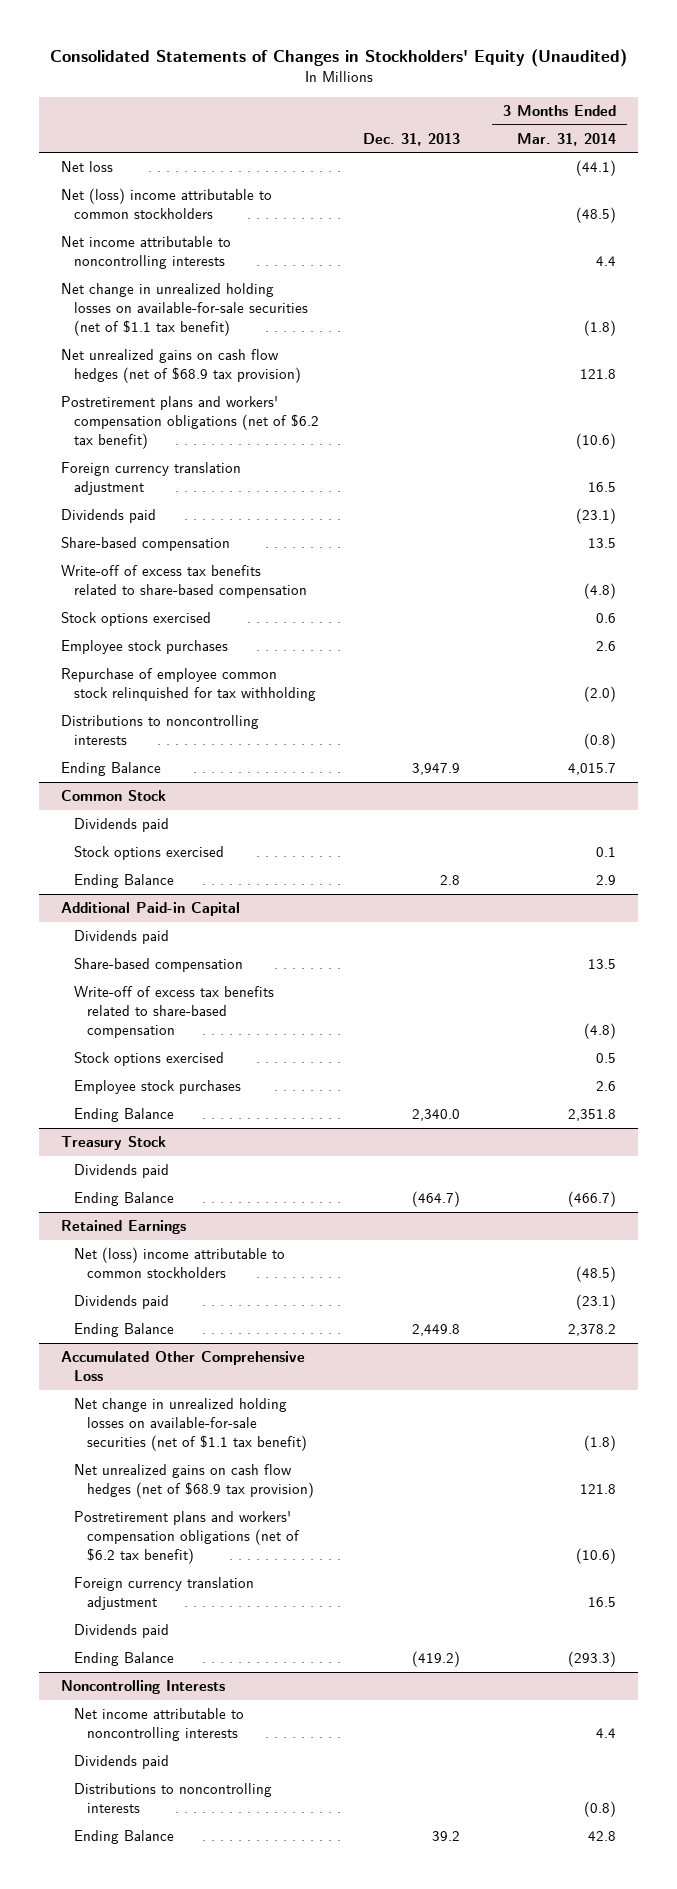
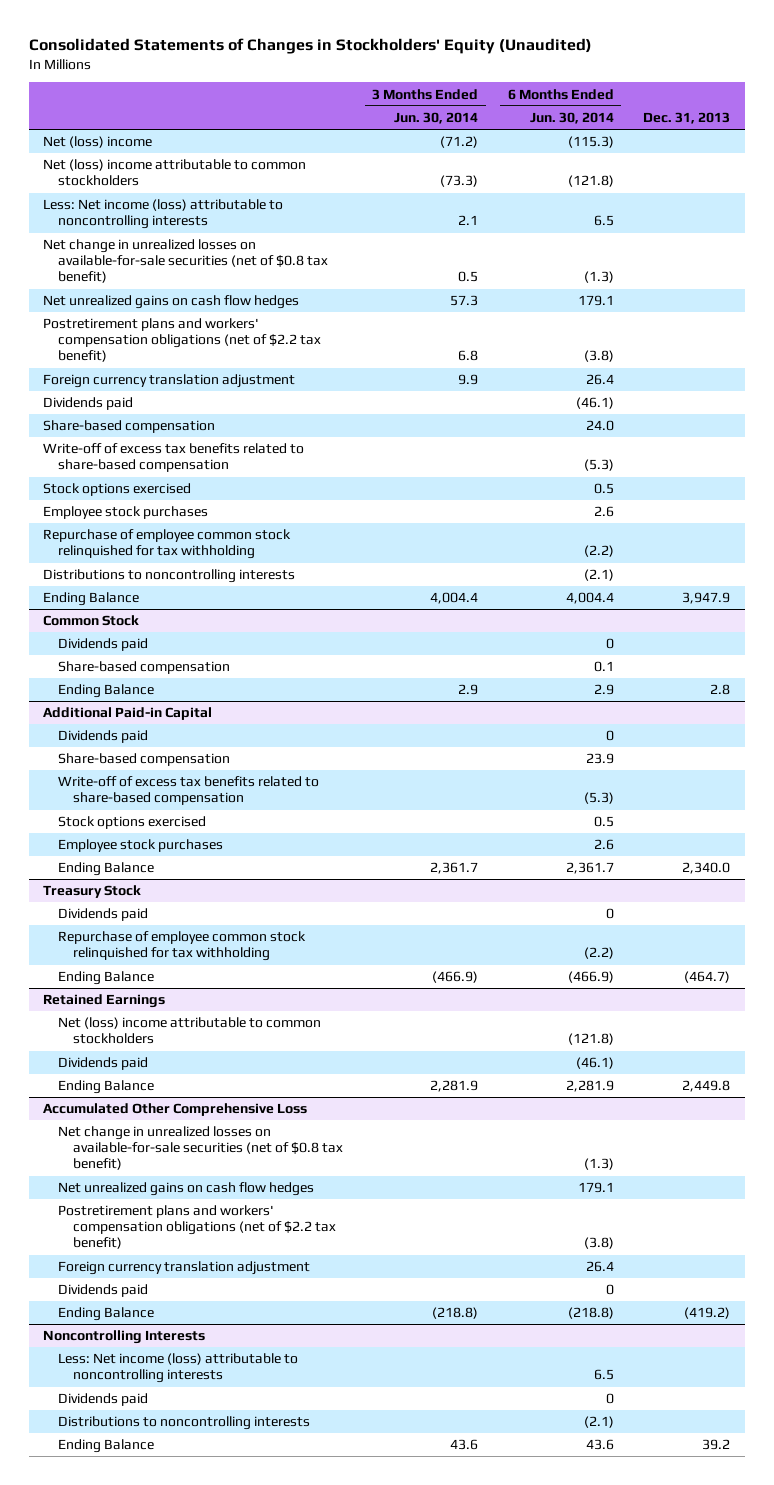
- | Dec. 31, 2013 | 3 Months Ended Mar. 31, 2014
+ | 3 Months Ended Jun. 30, 2014 | 6 Months Ended Jun. 30, 2014 | Dec. 31, 2013
- Net loss | | (44.1)
+ Net (loss) income | (71.2) | (115.3) |
- Net income attributable to noncontrolling interests | | 4.4
- Net change in unrealized holding losses on available-for-sale securities (net of $1.1 tax benefit) | | (1.8)
- Net unrealized gains on cash flow hedges (net of $68.9 tax provision) | | 121.8
- Postretirement plans and workers' compensation obligations (net of $6.2 tax benefit) | | (10.6)
+ Less: Net income (loss) attributable to noncontrolling interests | 2.1 | 6.5 |
+ Net change in unrealized losses on available-for-sale securities (net of $0.8 tax benefit) | 0.5 | (1.3) |
+ Net unrealized gains on cash flow hedges | 57.3 | 179.1 |
+ Postretirement plans and workers' compensation obligations (net of $2.2 tax benefit) | 6.8 | (3.8) |
@ Common Stock
- Stock options exercised | | 0.1
+ Share-based compensation | | 0.1 |
@ Treasury Stock
+ Repurchase of employee common stock relinquished for tax withholding | | (2.2) |
@ Accumulated Other Comprehensive Loss
- Net change in unrealized holding losses on available-for-sale securities (net of $1.1 tax benefit) | | (1.8)
- Net unrealized gains on cash flow hedges (net of $68.9 tax provision) | | 121.8
- Postretirement plans and workers' compensation obligations (net of $6.2 tax benefit) | | (10.6)
+ Net change in unrealized losses on available-for-sale securities (net of $0.8 tax benefit) | | (1.3) |
+ Net unrealized gains on cash flow hedges | | 179.1 |
+ Postretirement plans and workers' compensation obligations (net of $2.2 tax benefit) | | (3.8) |
@ Noncontrolling Interests
- Net income attributable to noncontrolling interests | | 4.4
+ Less: Net income (loss) attributable to noncontrolling interests | | 6.5 |

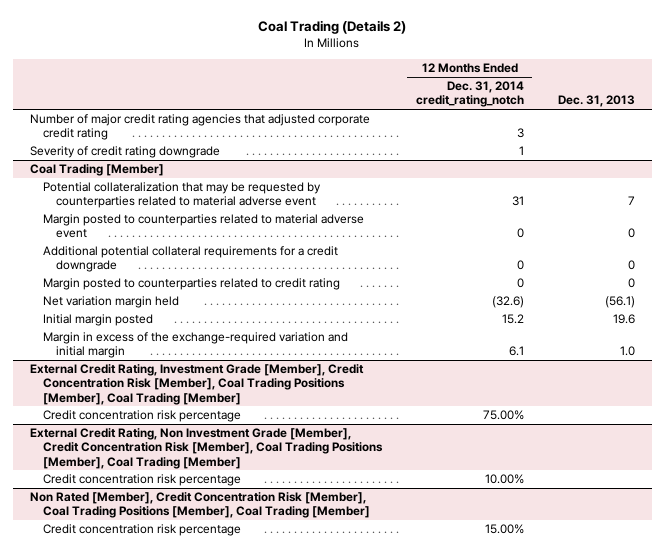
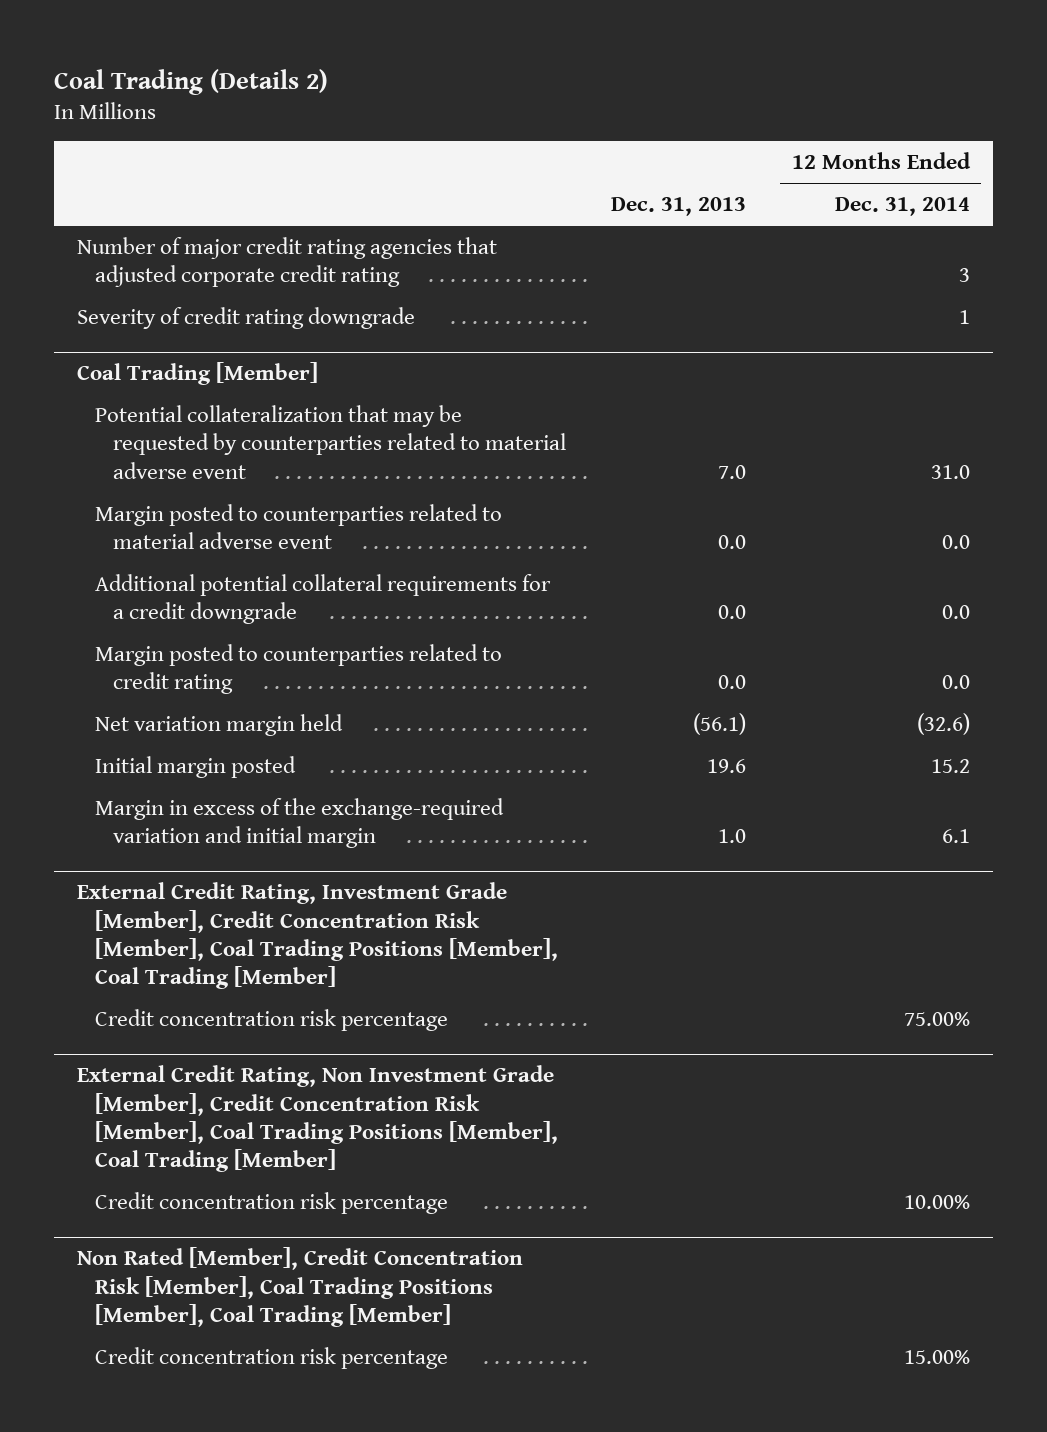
- | 12 Months Ended Dec. 31, 2014 credit_rating_notch | Dec. 31, 2013
+ | Dec. 31, 2013 | 12 Months Ended Dec. 31, 2014
@ Coal Trading [Member]
- Potential collateralization that may be requested by counterparties related to material adverse event | 31 | 7
- Margin posted to counterparties related to material adverse event | 0 | 0
- Additional potential collateral requirements for a credit downgrade | 0 | 0
- Margin posted to counterparties related to credit rating | 0 | 0
+ Potential collateralization that may be requested by counterparties related to material adverse event | 7.0 | 31.0
+ Margin posted to counterparties related to material adverse event | 0.0 | 0.0
+ Additional potential collateral requirements for a credit downgrade | 0.0 | 0.0
+ Margin posted to counterparties related to credit rating | 0.0 | 0.0

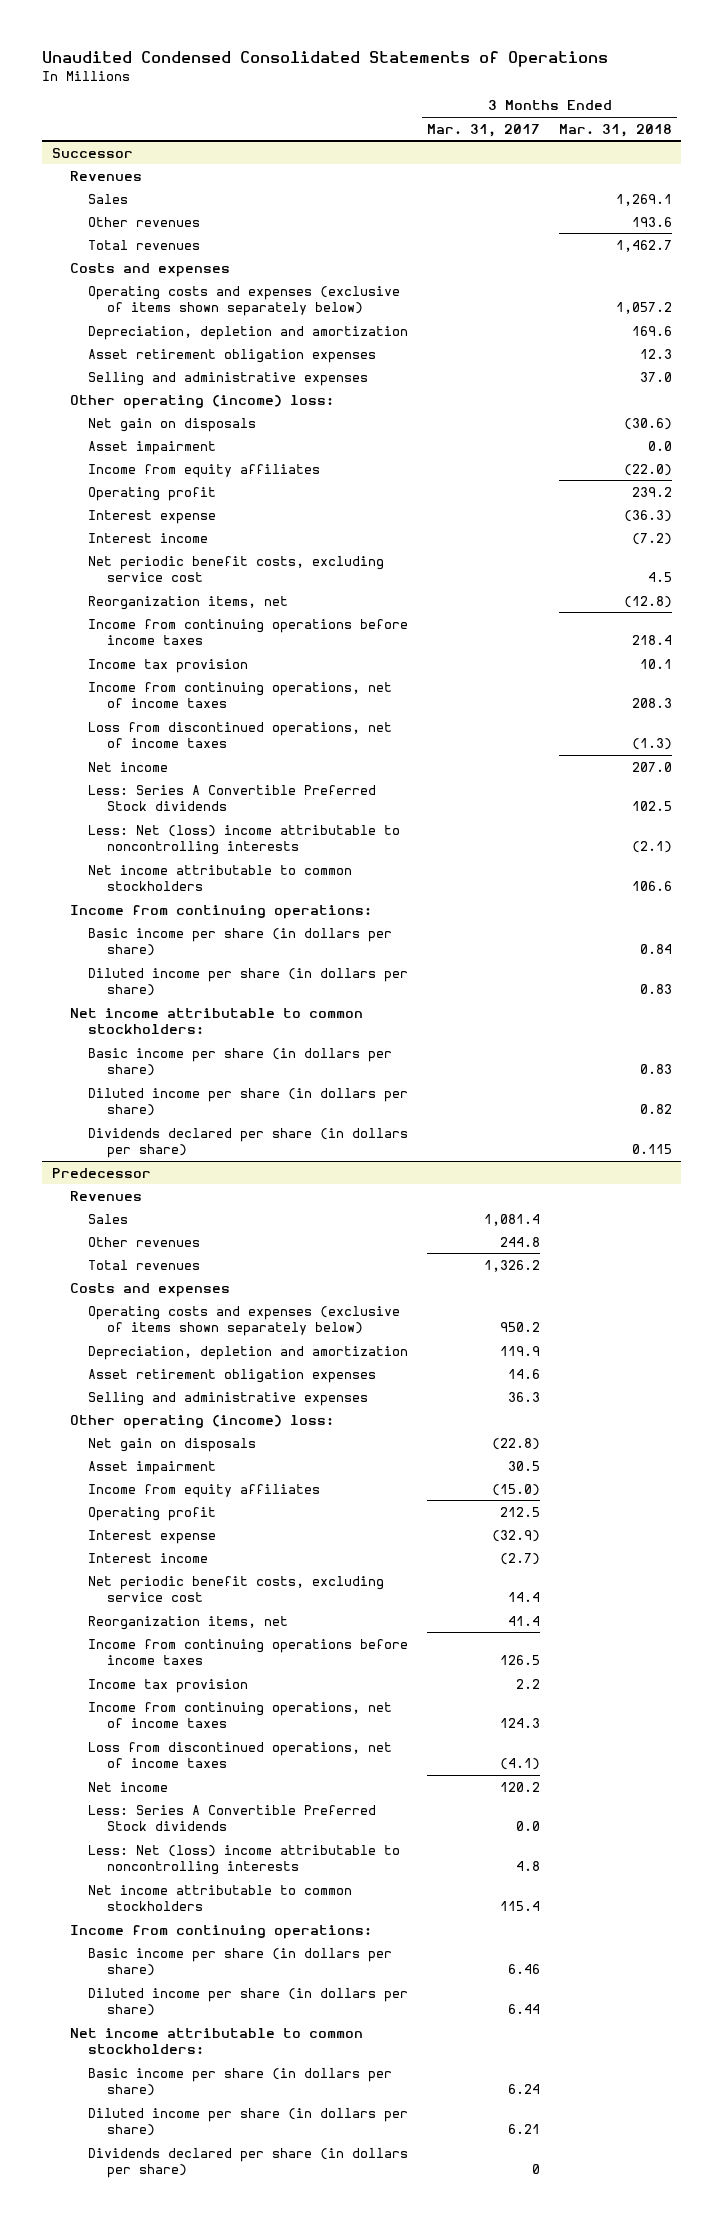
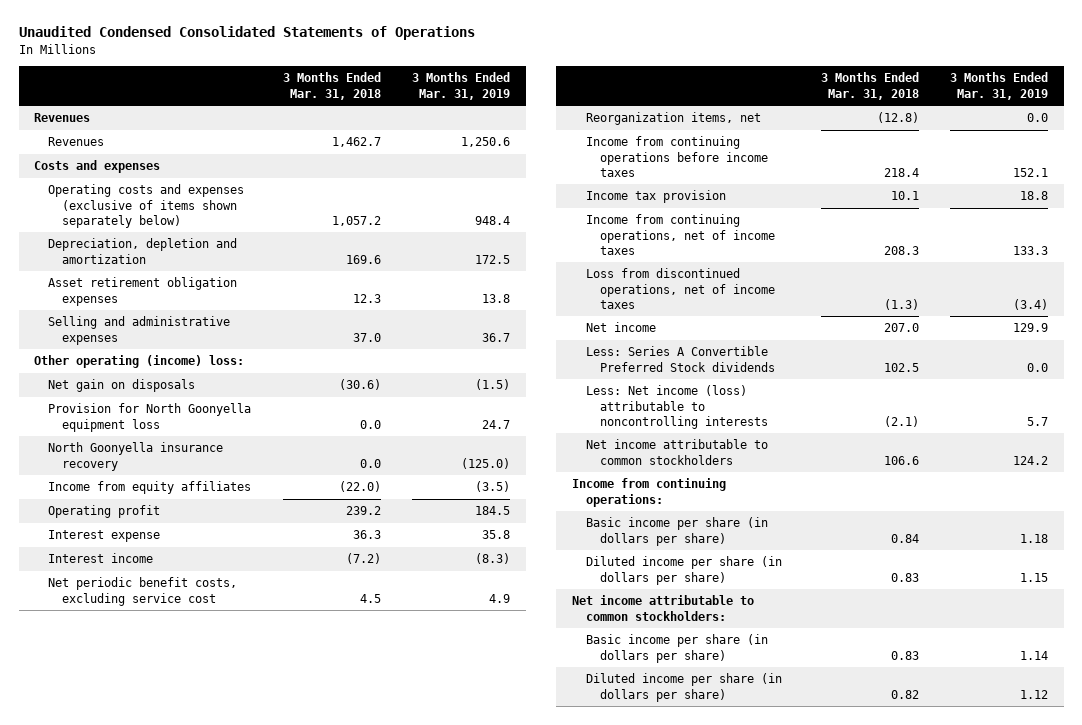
- | 3 Months Ended Mar. 31, 2017 | 3 Months Ended Mar. 31, 2018
+ | 3 Months Ended Mar. 31, 2018 | 3 Months Ended Mar. 31, 2019
- Successor
- Sales | | 1,269.1
- Other revenues | | 193.6
- Total revenues | | 1,462.7
+ Revenues | 1,462.7 | 1,250.6
- Asset impairment | | 0.0
+ Provision for North Goonyella equipment loss | 0.0 | 24.7
+ North Goonyella insurance recovery | 0.0 | (125.0)
- Interest expense | | (36.3)
+ Interest expense | 36.3 | 35.8
- Less: Net (loss) income attributable to noncontrolling interests | | (2.1)
+ Less: Net income (loss) attributable to noncontrolling interests | (2.1) | 5.7
- Dividends declared per share (in dollars per share) | | 0.115
- Predecessor
- Revenues
- Sales | 1,081.4 |
- Other revenues | 244.8 |
- Total revenues | 1,326.2 |
- Costs and expenses
- Operating costs and expenses (exclusive of items shown separately below) | 950.2 |
- Depreciation, depletion and amortization | 119.9 |
- Asset retirement obligation expenses | 14.6 |
- Selling and administrative expenses | 36.3 |
- Other operating (income) loss:
- Net gain on disposals | (22.8) |
- Asset impairment | 30.5 |
- Income from equity affiliates | (15.0) |
- Operating profit | 212.5 |
- Interest expense | (32.9) |
- Interest income | (2.7) |
- Net periodic benefit costs, excluding service cost | 14.4 |
- Reorganization items, net | 41.4 |
- Income from continuing operations before income taxes | 126.5 |
- Income tax provision | 2.2 |
- Income from continuing operations, net of income taxes | 124.3 |
- Loss from discontinued operations, net of income taxes | (4.1) |
- Net income | 120.2 |
- Less: Series A Convertible Preferred Stock dividends | 0.0 |
- Less: Net (loss) income attributable to noncontrolling interests | 4.8 |
- Net income attributable to common stockholders | 115.4 |
- Income from continuing operations:
- Basic income per share (in dollars per share) | 6.46 |
- Diluted income per share (in dollars per share) | 6.44 |
- Net income attributable to common stockholders:
- Basic income per share (in dollars per share) | 6.24 |
- Diluted income per share (in dollars per share) | 6.21 |
- Dividends declared per share (in dollars per share) | 0 |

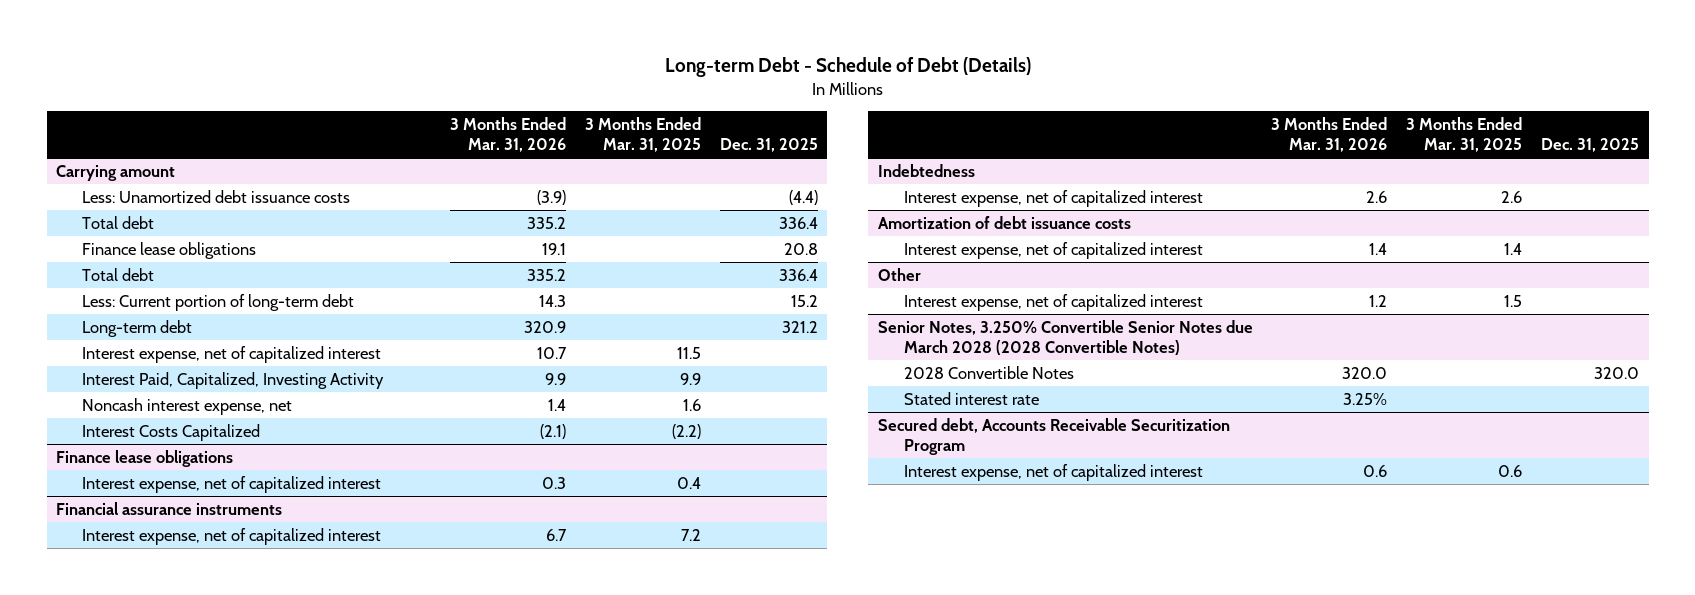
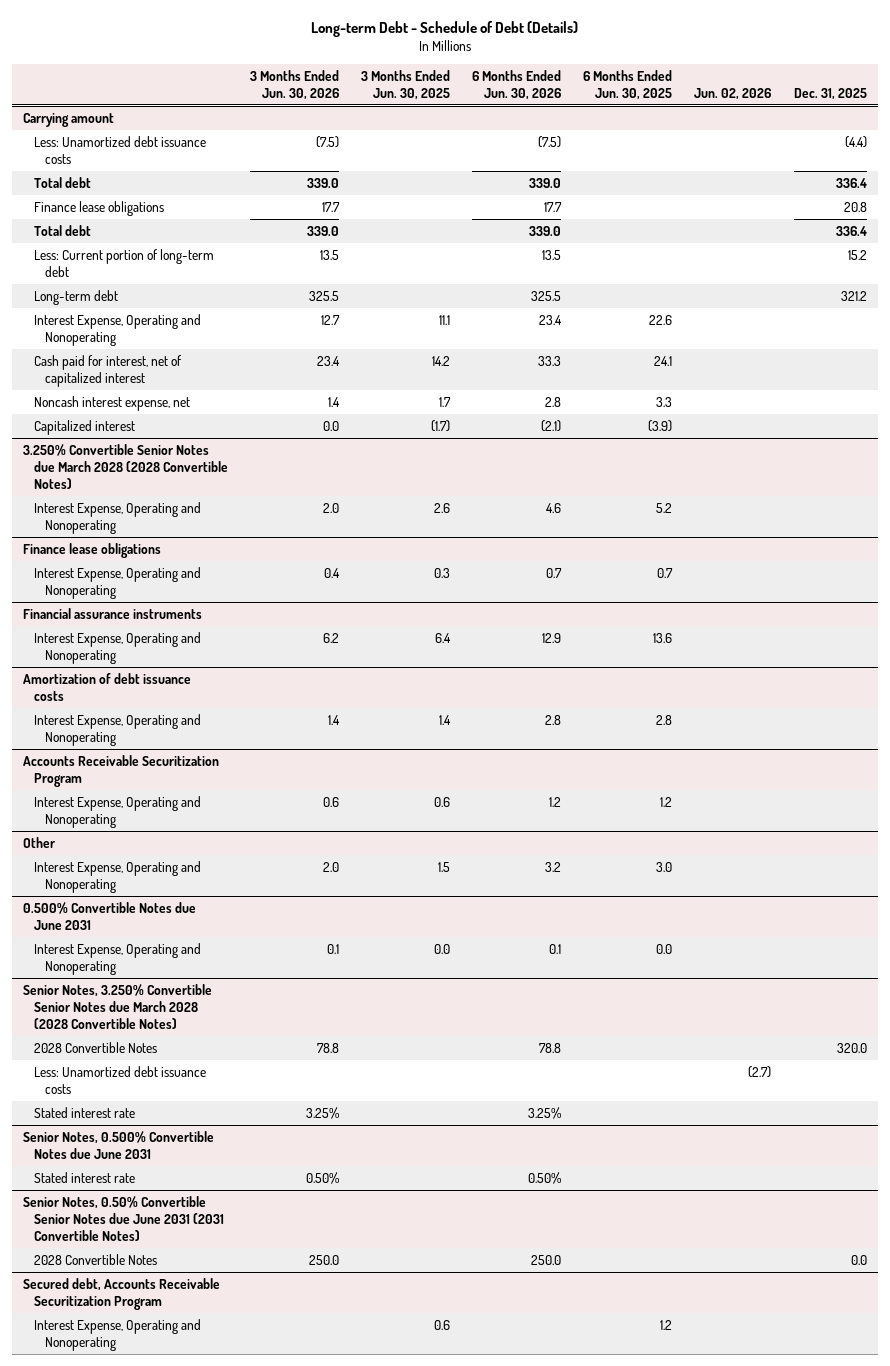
- | 3 Months Ended Mar. 31, 2026 | 3 Months Ended Mar. 31, 2025 | Dec. 31, 2025
+ | 3 Months Ended Jun. 30, 2026 | 3 Months Ended Jun. 30, 2025 | 6 Months Ended Jun. 30, 2026 | 6 Months Ended Jun. 30, 2025 | Jun. 02, 2026 | Dec. 31, 2025
@ Carrying amount
- Interest expense, net of capitalized interest | 10.7 | 11.5 |
- Interest Paid, Capitalized, Investing Activity | 9.9 | 9.9 |
+ Interest Expense, Operating and Nonoperating | 12.7 | 11.1 | 23.4 | 22.6 | |
+ Cash paid for interest, net of capitalized interest | 23.4 | 14.2 | 33.3 | 24.1 | |
- Interest Costs Capitalized | (2.1) | (2.2) |
+ Capitalized interest | 0.0 | (1.7) | (2.1) | (3.9) | |
+ 3.250% Convertible Senior Notes due March 2028 (2028 Convertible Notes)
+ Interest Expense, Operating and Nonoperating | 2.0 | 2.6 | 4.6 | 5.2 | |
@ Finance lease obligations
- Interest expense, net of capitalized interest | 0.3 | 0.4 |
+ Interest Expense, Operating and Nonoperating | 0.4 | 0.3 | 0.7 | 0.7 | |
@ Financial assurance instruments
- Interest expense, net of capitalized interest | 6.7 | 7.2 |
- Indebtedness
- Interest expense, net of capitalized interest | 2.6 | 2.6 |
@ Financial assurance instruments
+ Interest Expense, Operating and Nonoperating | 6.2 | 6.4 | 12.9 | 13.6 | |
@ Amortization of debt issuance costs
- Interest expense, net of capitalized interest | 1.4 | 1.4 |
+ Interest Expense, Operating and Nonoperating | 1.4 | 1.4 | 2.8 | 2.8 | |
+ Accounts Receivable Securitization Program
+ Interest Expense, Operating and Nonoperating | 0.6 | 0.6 | 1.2 | 1.2 | |
@ Other
- Interest expense, net of capitalized interest | 1.2 | 1.5 |
+ Interest Expense, Operating and Nonoperating | 2.0 | 1.5 | 3.2 | 3.0 | |
+ 0.500% Convertible Notes due June 2031
+ Interest Expense, Operating and Nonoperating | 0.1 | 0.0 | 0.1 | 0.0 | |
@ Senior Notes, 3.250% Convertible Senior Notes due March 2028 (2028 Convertible Notes)
+ Less: Unamortized debt issuance costs | | | | | (2.7) |
+ Senior Notes, 0.500% Convertible Notes due June 2031
+ Stated interest rate | 0.50% | | 0.50% | | |
+ Senior Notes, 0.50% Convertible Senior Notes due June 2031 (2031 Convertible Notes)
+ 2028 Convertible Notes | 250.0 | | 250.0 | | | 0.0
@ Secured debt, Accounts Receivable Securitization Program
- Interest expense, net of capitalized interest | 0.6 | 0.6 |
+ Interest Expense, Operating and Nonoperating | | 0.6 | | 1.2 | |

